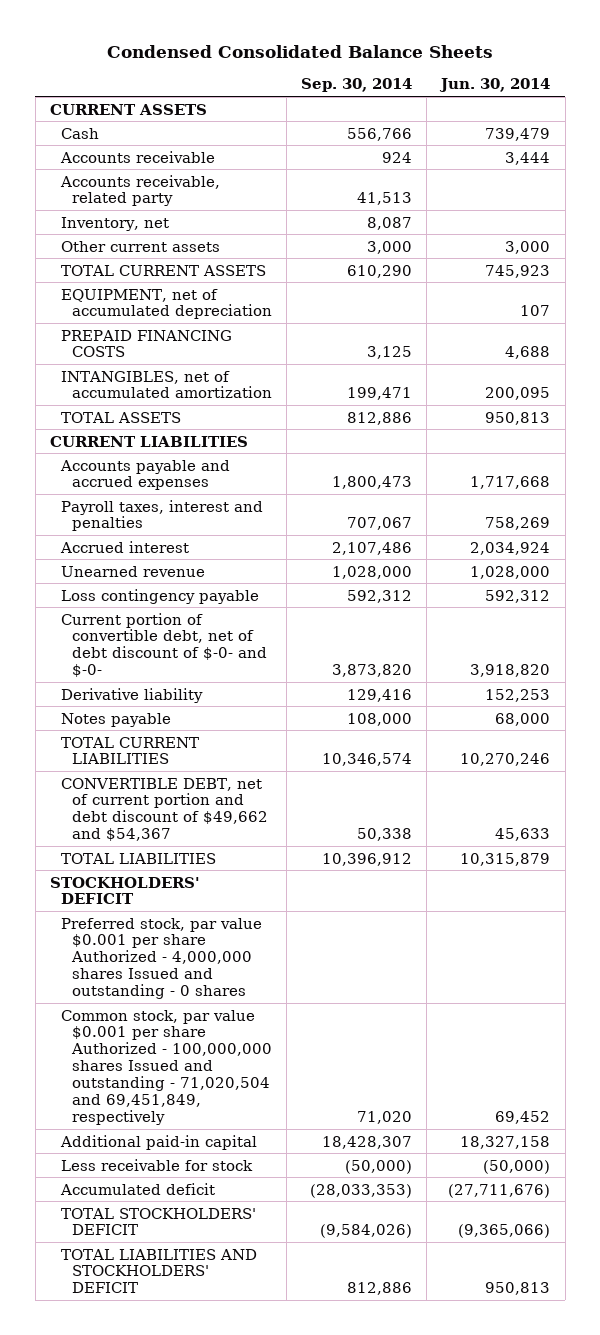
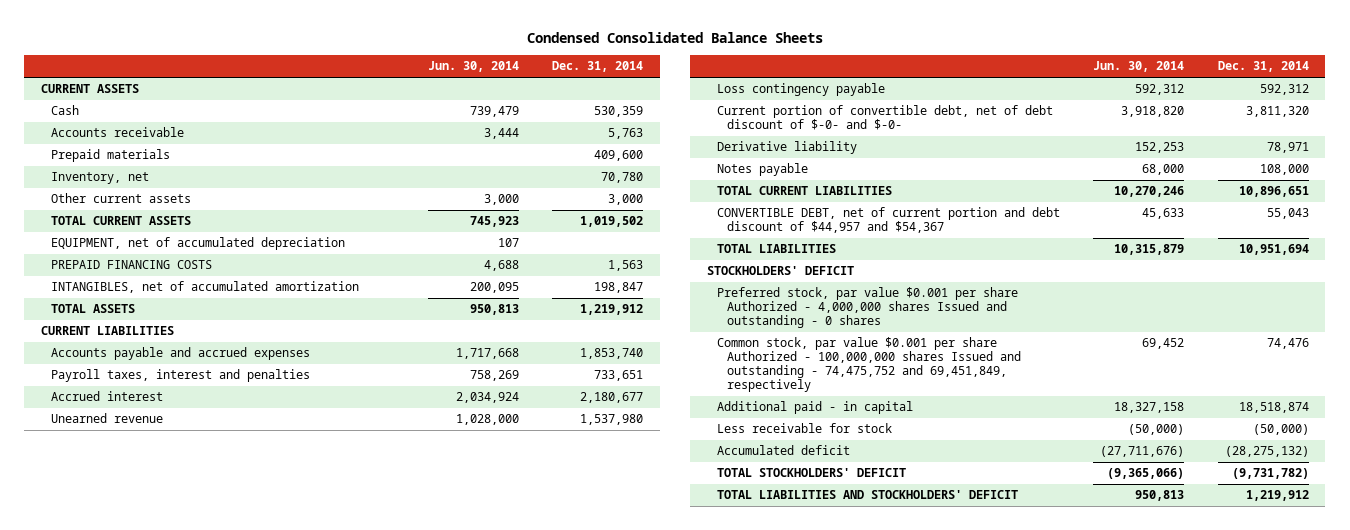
- | Sep. 30, 2014 | Jun. 30, 2014
+ | Jun. 30, 2014 | Dec. 31, 2014
- Accounts receivable, related party | 41,513 |
+ Prepaid materials | | 409,600
- CONVERTIBLE DEBT, net of current portion and debt discount of $49,662 and $54,367 | 50,338 | 45,633
+ CONVERTIBLE DEBT, net of current portion and debt discount of $44,957 and $54,367 | 45,633 | 55,043
- Common stock, par value $0.001 per share Authorized - 100,000,000 shares Issued and outstanding - 71,020,504 and 69,451,849, respectively | 71,020 | 69,452
- Additional paid-in capital | 18,428,307 | 18,327,158
+ Common stock, par value $0.001 per share Authorized - 100,000,000 shares Issued and outstanding - 74,475,752 and 69,451,849, respectively | 69,452 | 74,476
+ Additional paid - in capital | 18,327,158 | 18,518,874

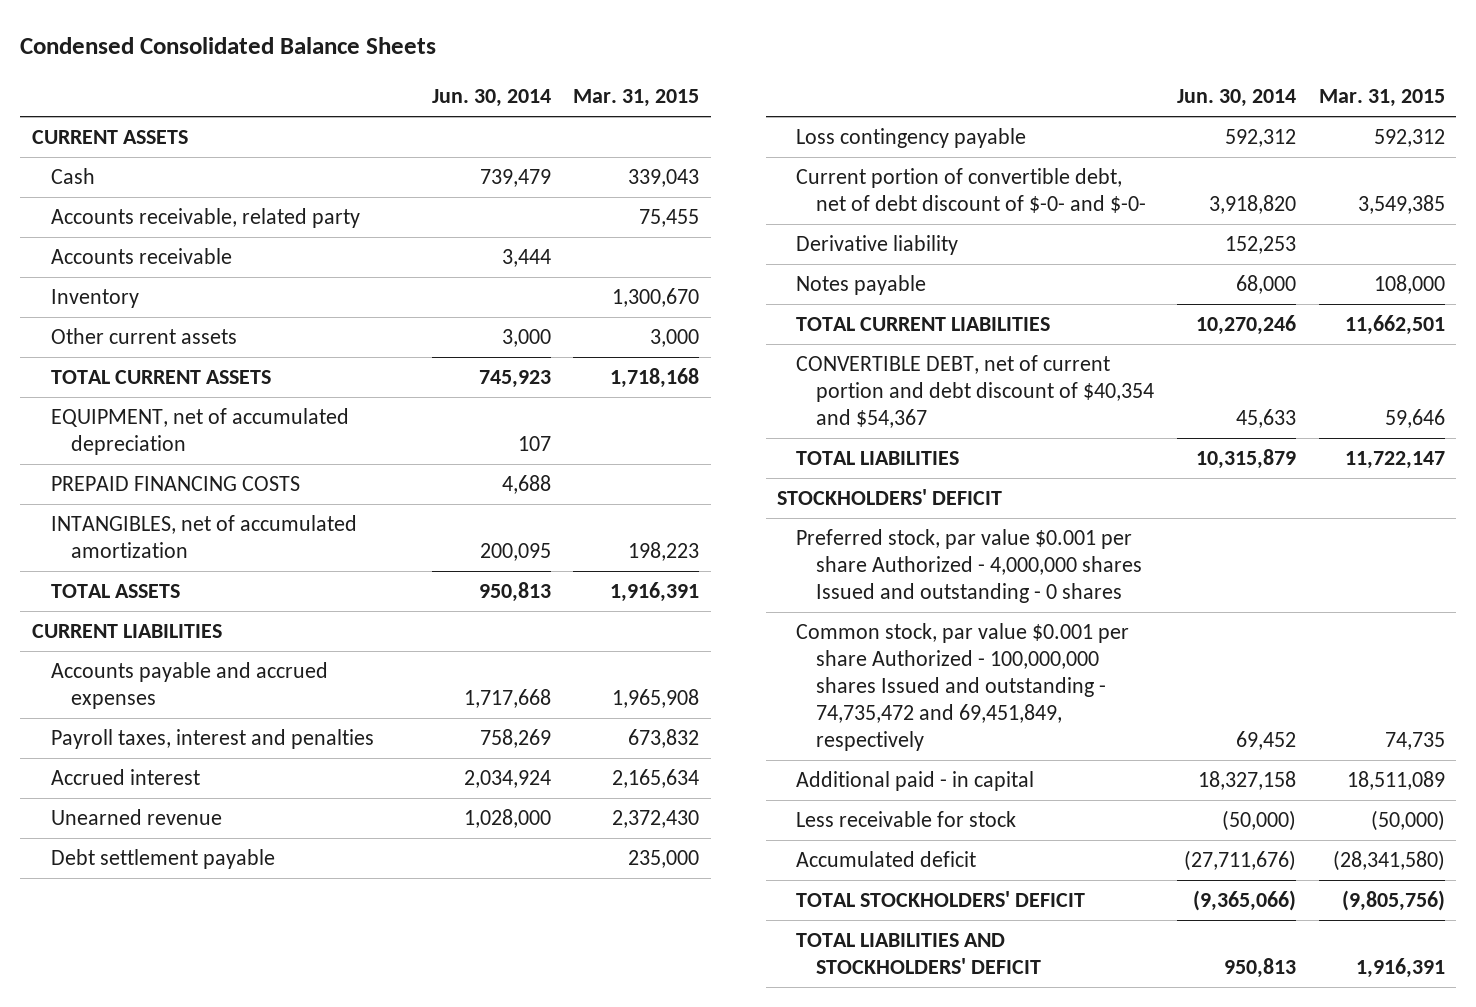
- | Jun. 30, 2014 | Dec. 31, 2014
+ | Jun. 30, 2014 | Mar. 31, 2015
+ Accounts receivable, related party | | 75,455
- Prepaid materials | | 409,600
- Inventory, net | | 70,780
+ Inventory | | 1,300,670
+ Debt settlement payable | | 235,000
- CONVERTIBLE DEBT, net of current portion and debt discount of $44,957 and $54,367 | 45,633 | 55,043
+ CONVERTIBLE DEBT, net of current portion and debt discount of $40,354 and $54,367 | 45,633 | 59,646
- Common stock, par value $0.001 per share Authorized - 100,000,000 shares Issued and outstanding - 74,475,752 and 69,451,849, respectively | 69,452 | 74,476
+ Common stock, par value $0.001 per share Authorized - 100,000,000 shares Issued and outstanding - 74,735,472 and 69,451,849, respectively | 69,452 | 74,735

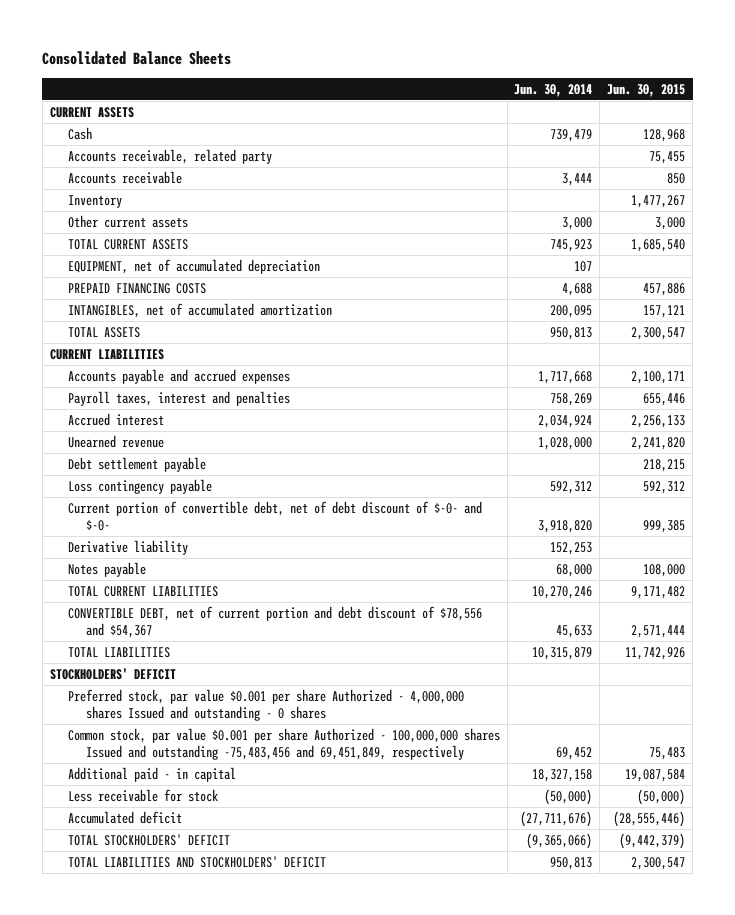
- Condensed Consolidated Balance Sheets
+ Consolidated Balance Sheets
- | Jun. 30, 2014 | Mar. 31, 2015
+ | Jun. 30, 2014 | Jun. 30, 2015
- CONVERTIBLE DEBT, net of current portion and debt discount of $40,354 and $54,367 | 45,633 | 59,646
+ CONVERTIBLE DEBT, net of current portion and debt discount of $78,556 and $54,367 | 45,633 | 2,571,444
- Common stock, par value $0.001 per share Authorized - 100,000,000 shares Issued and outstanding - 74,735,472 and 69,451,849, respectively | 69,452 | 74,735
+ Common stock, par value $0.001 per share Authorized - 100,000,000 shares Issued and outstanding -75,483,456 and 69,451,849, respectively | 69,452 | 75,483

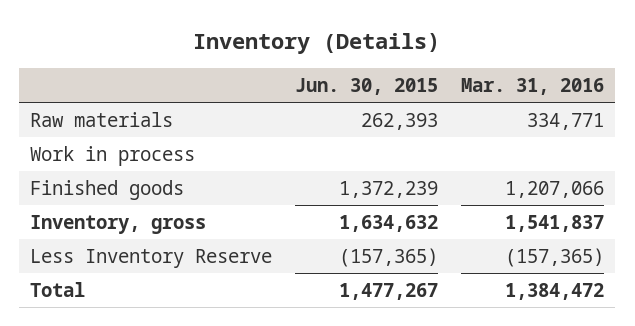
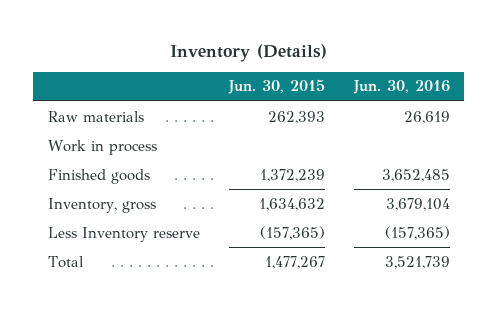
- | Jun. 30, 2015 | Mar. 31, 2016
+ | Jun. 30, 2015 | Jun. 30, 2016
- Less Inventory Reserve | (157,365) | (157,365)
+ Less Inventory reserve | (157,365) | (157,365)

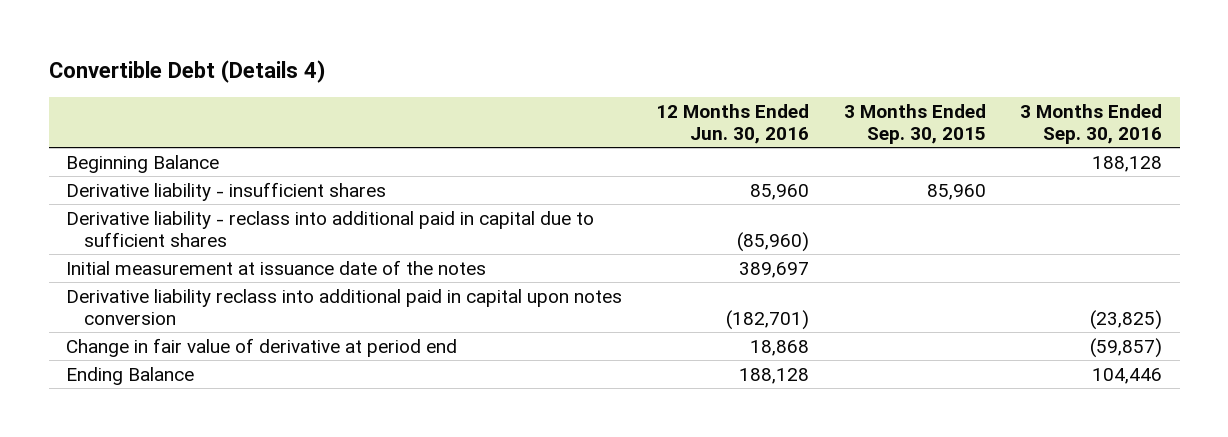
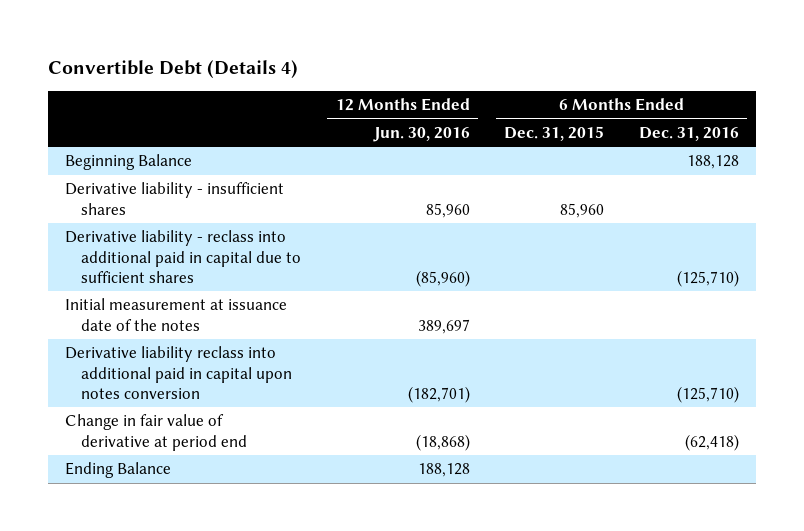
- | 12 Months Ended Jun. 30, 2016 | 3 Months Ended Sep. 30, 2015 | 3 Months Ended Sep. 30, 2016
+ | 12 Months Ended Jun. 30, 2016 | 6 Months Ended Dec. 31, 2015 | 6 Months Ended Dec. 31, 2016
- Change in fair value of derivative at period end | 18,868 | | (59,857)
+ Change in fair value of derivative at period end | (18,868) | | (62,418)

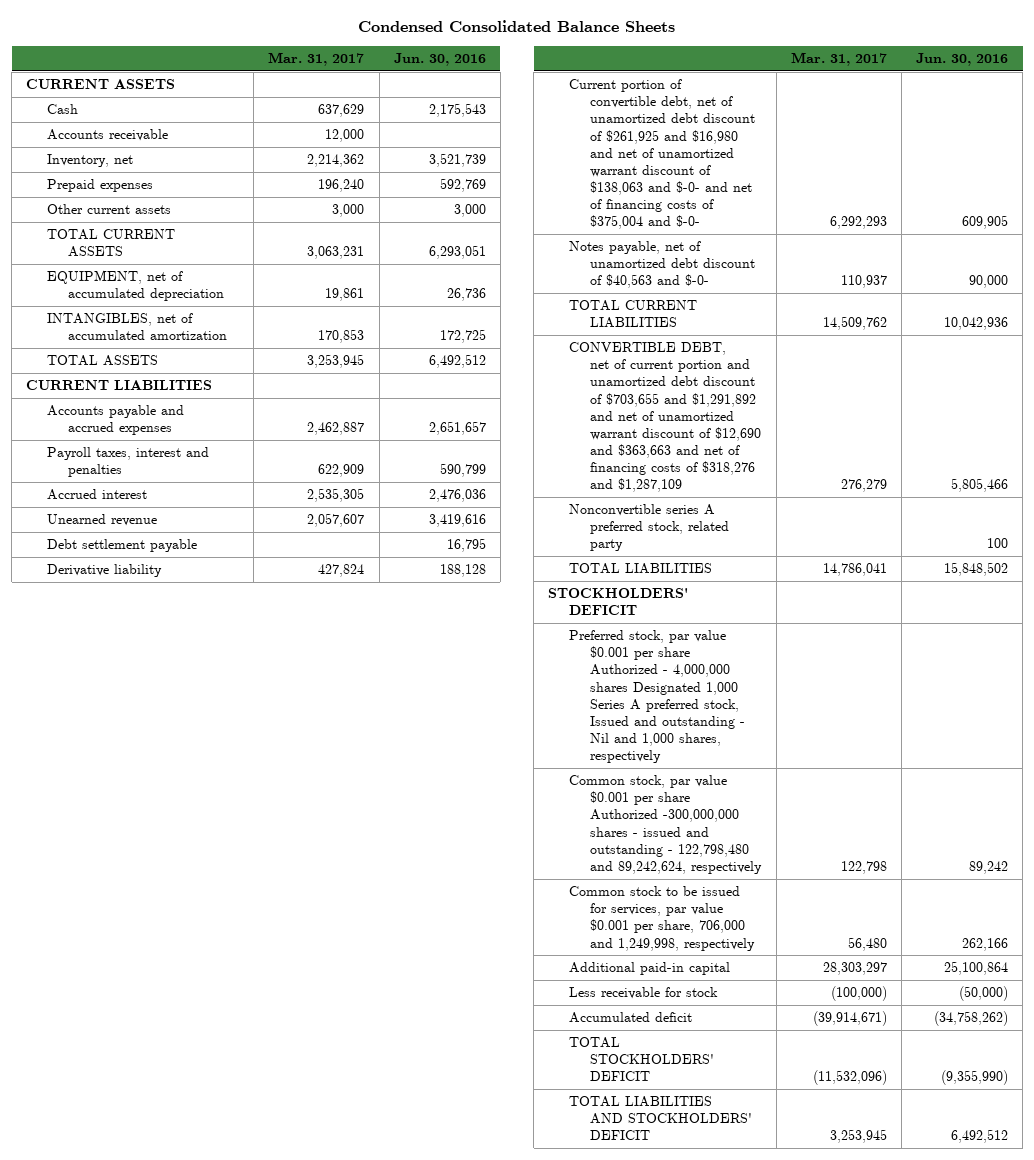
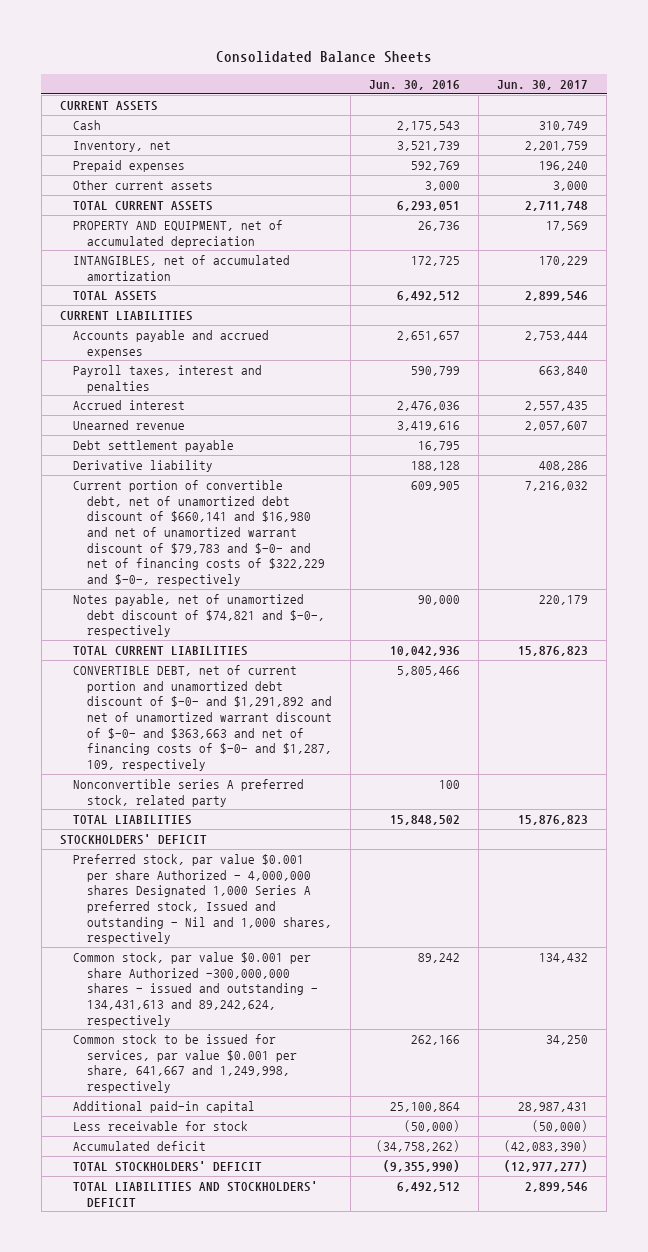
- Condensed Consolidated Balance Sheets
+ Consolidated Balance Sheets
- | Mar. 31, 2017 | Jun. 30, 2016
+ | Jun. 30, 2016 | Jun. 30, 2017
- Accounts receivable | 12,000 |
- EQUIPMENT, net of accumulated depreciation | 19,861 | 26,736
+ PROPERTY AND EQUIPMENT, net of accumulated depreciation | 26,736 | 17,569
- Current portion of convertible debt, net of unamortized debt discount of $261,925 and $16,980 and net of unamortized warrant discount of $138,063 and $-0- and net of financing costs of $375,004 and $-0- | 6,292,293 | 609,905
- Notes payable, net of unamortized debt discount of $40,563 and $-0- | 110,937 | 90,000
+ Current portion of convertible debt, net of unamortized debt discount of $660,141 and $16,980 and net of unamortized warrant discount of $79,783 and $-0- and net of financing costs of $322,229 and $-0-, respectively | 609,905 | 7,216,032
+ Notes payable, net of unamortized debt discount of $74,821 and $-0-, respectively | 90,000 | 220,179
- CONVERTIBLE DEBT, net of current portion and unamortized debt discount of $703,655 and $1,291,892 and net of unamortized warrant discount of $12,690 and $363,663 and net of financing costs of $318,276 and $1,287,109 | 276,279 | 5,805,466
+ CONVERTIBLE DEBT, net of current portion and unamortized debt discount of $-0- and $1,291,892 and net of unamortized warrant discount of $-0- and $363,663 and net of financing costs of $-0- and $1,287, 109, respectively | 5,805,466 |
- Common stock, par value $0.001 per share Authorized -300,000,000 shares - issued and outstanding - 122,798,480 and 89,242,624, respectively | 122,798 | 89,242
- Common stock to be issued for services, par value $0.001 per share, 706,000 and 1,249,998, respectively | 56,480 | 262,166
+ Common stock, par value $0.001 per share Authorized -300,000,000 shares - issued and outstanding - 134,431,613 and 89,242,624, respectively | 89,242 | 134,432
+ Common stock to be issued for services, par value $0.001 per share, 641,667 and 1,249,998, respectively | 262,166 | 34,250

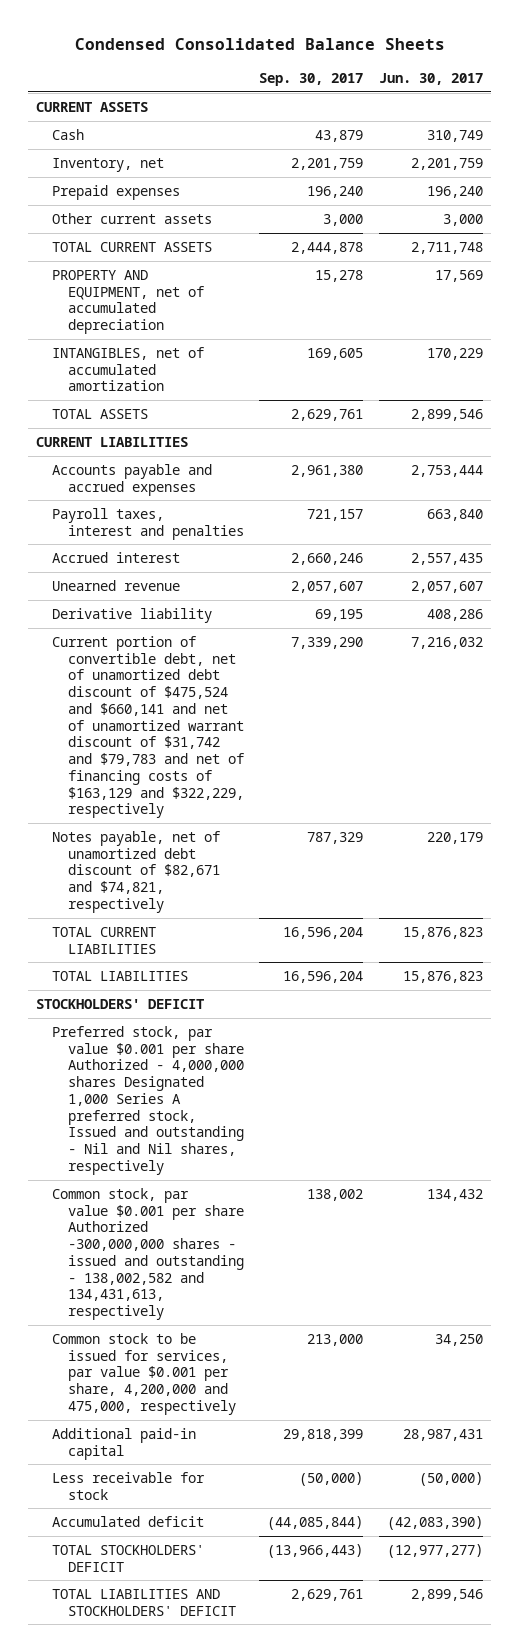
- Consolidated Balance Sheets
+ Condensed Consolidated Balance Sheets
- | Jun. 30, 2016 | Jun. 30, 2017
+ | Sep. 30, 2017 | Jun. 30, 2017
- Debt settlement payable | 16,795 |
- Current portion of convertible debt, net of unamortized debt discount of $660,141 and $16,980 and net of unamortized warrant discount of $79,783 and $-0- and net of financing costs of $322,229 and $-0-, respectively | 609,905 | 7,216,032
- Notes payable, net of unamortized debt discount of $74,821 and $-0-, respectively | 90,000 | 220,179
+ Current portion of convertible debt, net of unamortized debt discount of $475,524 and $660,141 and net of unamortized warrant discount of $31,742 and $79,783 and net of financing costs of $163,129 and $322,229, respectively | 7,339,290 | 7,216,032
+ Notes payable, net of unamortized debt discount of $82,671 and $74,821, respectively | 787,329 | 220,179
- CONVERTIBLE DEBT, net of current portion and unamortized debt discount of $-0- and $1,291,892 and net of unamortized warrant discount of $-0- and $363,663 and net of financing costs of $-0- and $1,287, 109, respectively | 5,805,466 |
- Nonconvertible series A preferred stock, related party | 100 |
- Preferred stock, par value $0.001 per share Authorized - 4,000,000 shares Designated 1,000 Series A preferred stock, Issued and outstanding - Nil and 1,000 shares, respectively
- Common stock, par value $0.001 per share Authorized -300,000,000 shares - issued and outstanding - 134,431,613 and 89,242,624, respectively | 89,242 | 134,432
- Common stock to be issued for services, par value $0.001 per share, 641,667 and 1,249,998, respectively | 262,166 | 34,250
+ Preferred stock, par value $0.001 per share Authorized - 4,000,000 shares Designated 1,000 Series A preferred stock, Issued and outstanding - Nil and Nil shares, respectively
+ Common stock, par value $0.001 per share Authorized -300,000,000 shares - issued and outstanding - 138,002,582 and 134,431,613, respectively | 138,002 | 134,432
+ Common stock to be issued for services, par value $0.001 per share, 4,200,000 and 475,000, respectively | 213,000 | 34,250

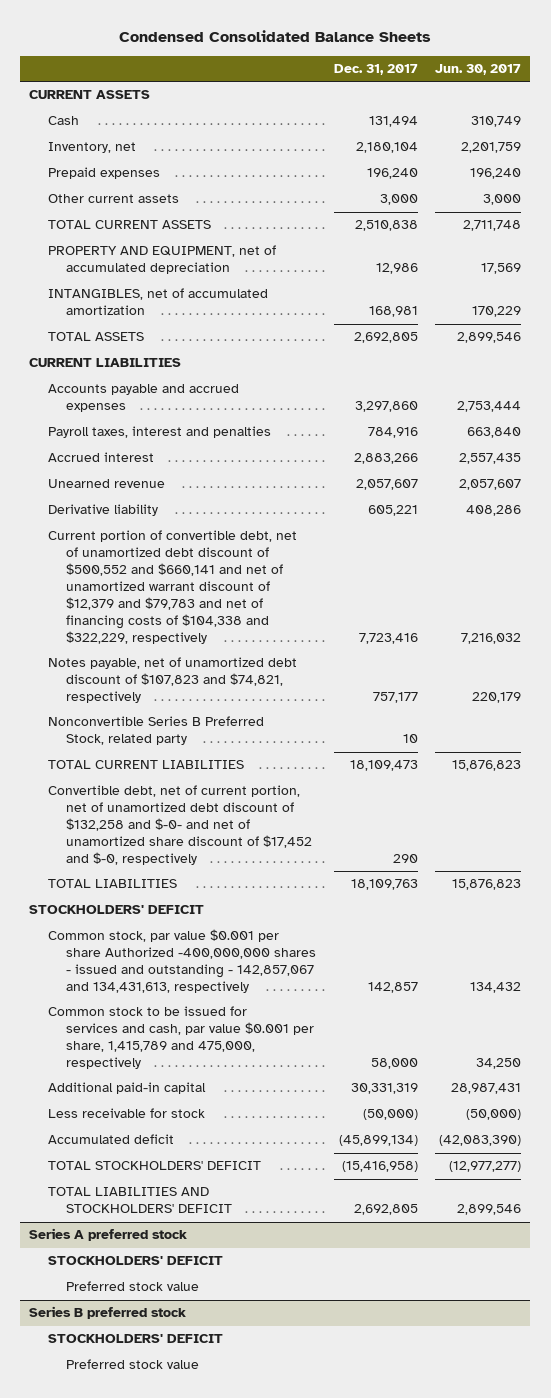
- | Sep. 30, 2017 | Jun. 30, 2017
+ | Dec. 31, 2017 | Jun. 30, 2017
- Current portion of convertible debt, net of unamortized debt discount of $475,524 and $660,141 and net of unamortized warrant discount of $31,742 and $79,783 and net of financing costs of $163,129 and $322,229, respectively | 7,339,290 | 7,216,032
- Notes payable, net of unamortized debt discount of $82,671 and $74,821, respectively | 787,329 | 220,179
+ Current portion of convertible debt, net of unamortized debt discount of $500,552 and $660,141 and net of unamortized warrant discount of $12,379 and $79,783 and net of financing costs of $104,338 and $322,229, respectively | 7,723,416 | 7,216,032
+ Notes payable, net of unamortized debt discount of $107,823 and $74,821, respectively | 757,177 | 220,179
+ Nonconvertible Series B Preferred Stock, related party | 10 |
+ Convertible debt, net of current portion, net of unamortized debt discount of $132,258 and $-0- and net of unamortized share discount of $17,452 and $-0, respectively | 290 |
- Preferred stock, par value $0.001 per share Authorized - 4,000,000 shares Designated 1,000 Series A preferred stock, Issued and outstanding - Nil and Nil shares, respectively
- Common stock, par value $0.001 per share Authorized -300,000,000 shares - issued and outstanding - 138,002,582 and 134,431,613, respectively | 138,002 | 134,432
- Common stock to be issued for services, par value $0.001 per share, 4,200,000 and 475,000, respectively | 213,000 | 34,250
+ Common stock, par value $0.001 per share Authorized -400,000,000 shares - issued and outstanding - 142,857,067 and 134,431,613, respectively | 142,857 | 134,432
+ Common stock to be issued for services and cash, par value $0.001 per share, 1,415,789 and 475,000, respectively | 58,000 | 34,250
+ Series A preferred stock
+ STOCKHOLDERS' DEFICIT
+ Preferred stock value
+ Series B preferred stock
+ STOCKHOLDERS' DEFICIT
+ Preferred stock value

